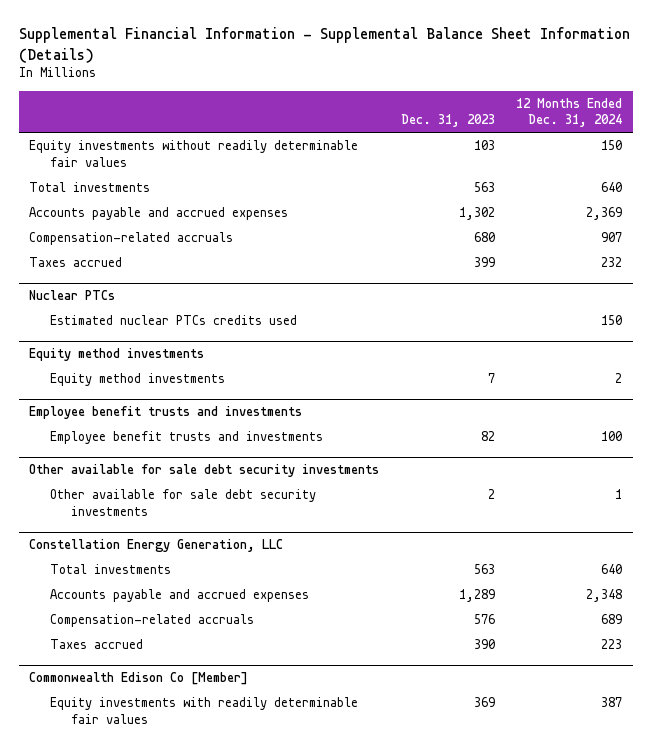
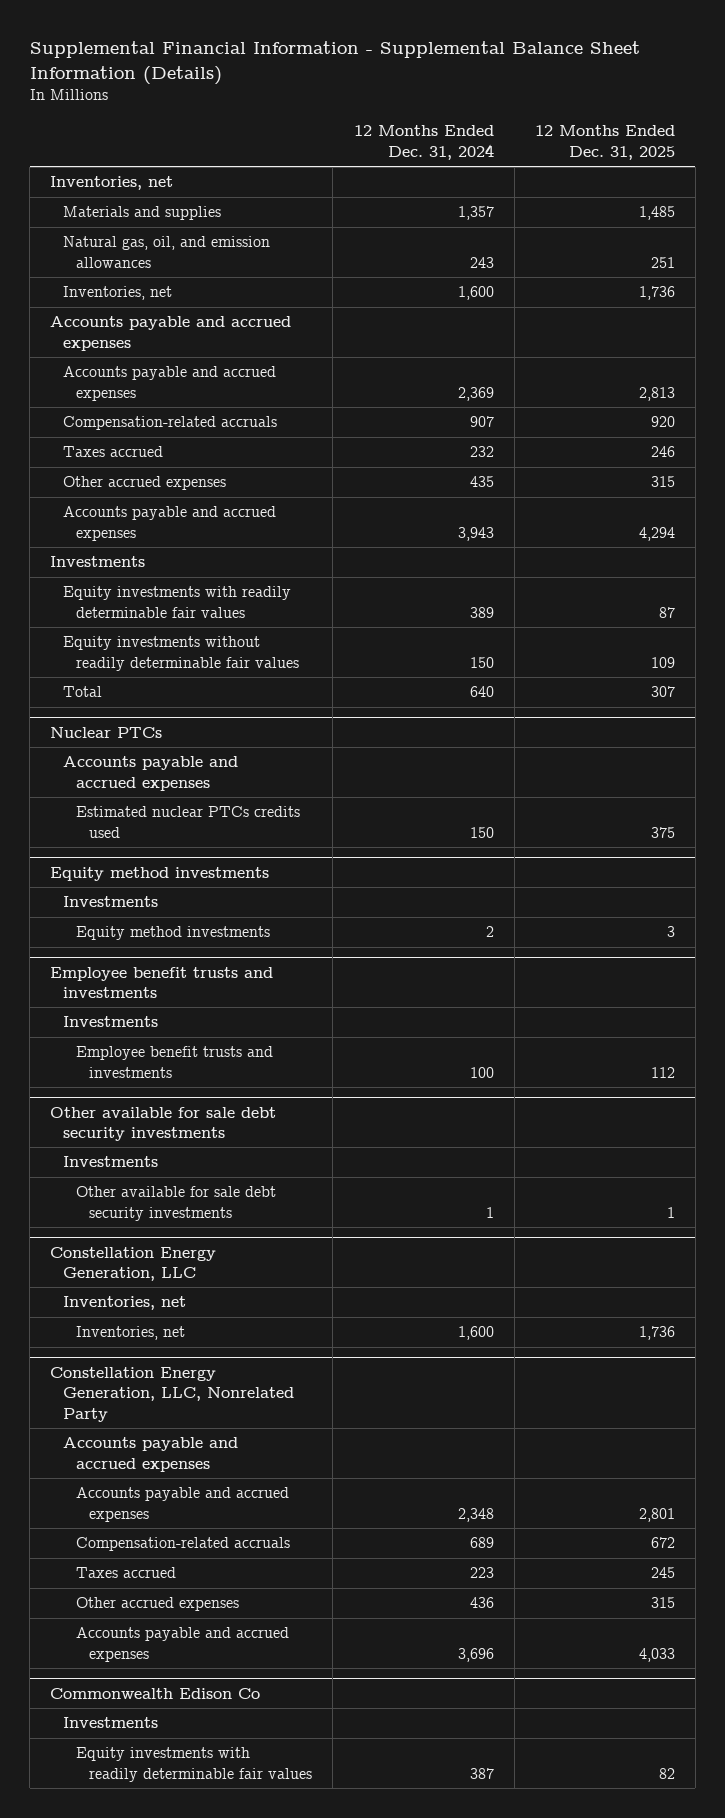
- | Dec. 31, 2023 | 12 Months Ended Dec. 31, 2024
+ | 12 Months Ended Dec. 31, 2024 | 12 Months Ended Dec. 31, 2025
- Total investments | 563 | 640
+ Inventories, net
+ Materials and supplies | 1,357 | 1,485
+ Natural gas, oil, and emission allowances | 243 | 251
+ Inventories, net | 1,600 | 1,736
+ Accounts payable and accrued expenses
+ Other accrued expenses | 435 | 315
+ Accounts payable and accrued expenses | 3,943 | 4,294
+ Investments
+ Equity investments with readily determinable fair values | 389 | 87
moved down: Equity investments without readily determinable fair values | 150 | 109
+ Total | 640 | 307
@ Nuclear PTCs
+ Accounts payable and accrued expenses
@ Equity method investments
+ Investments
@ Employee benefit trusts and investments
+ Investments
@ Other available for sale debt security investments
+ Investments
@ Constellation Energy Generation, LLC
- Total investments | 563 | 640
+ Inventories, net
+ Inventories, net | 1,600 | 1,736
+ Constellation Energy Generation, LLC, Nonrelated Party
+ Accounts payable and accrued expenses
- Commonwealth Edison Co [Member]
+ Other accrued expenses | 436 | 315
+ Accounts payable and accrued expenses | 3,696 | 4,033
+ Commonwealth Edison Co
+ Investments

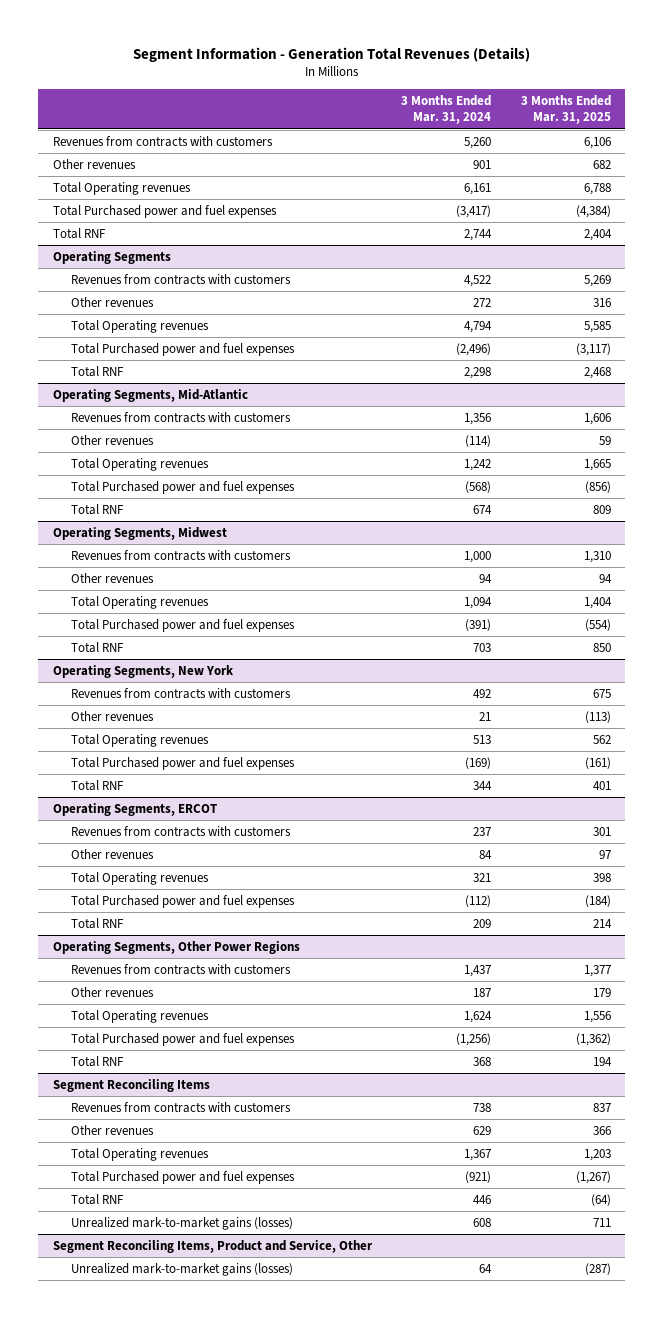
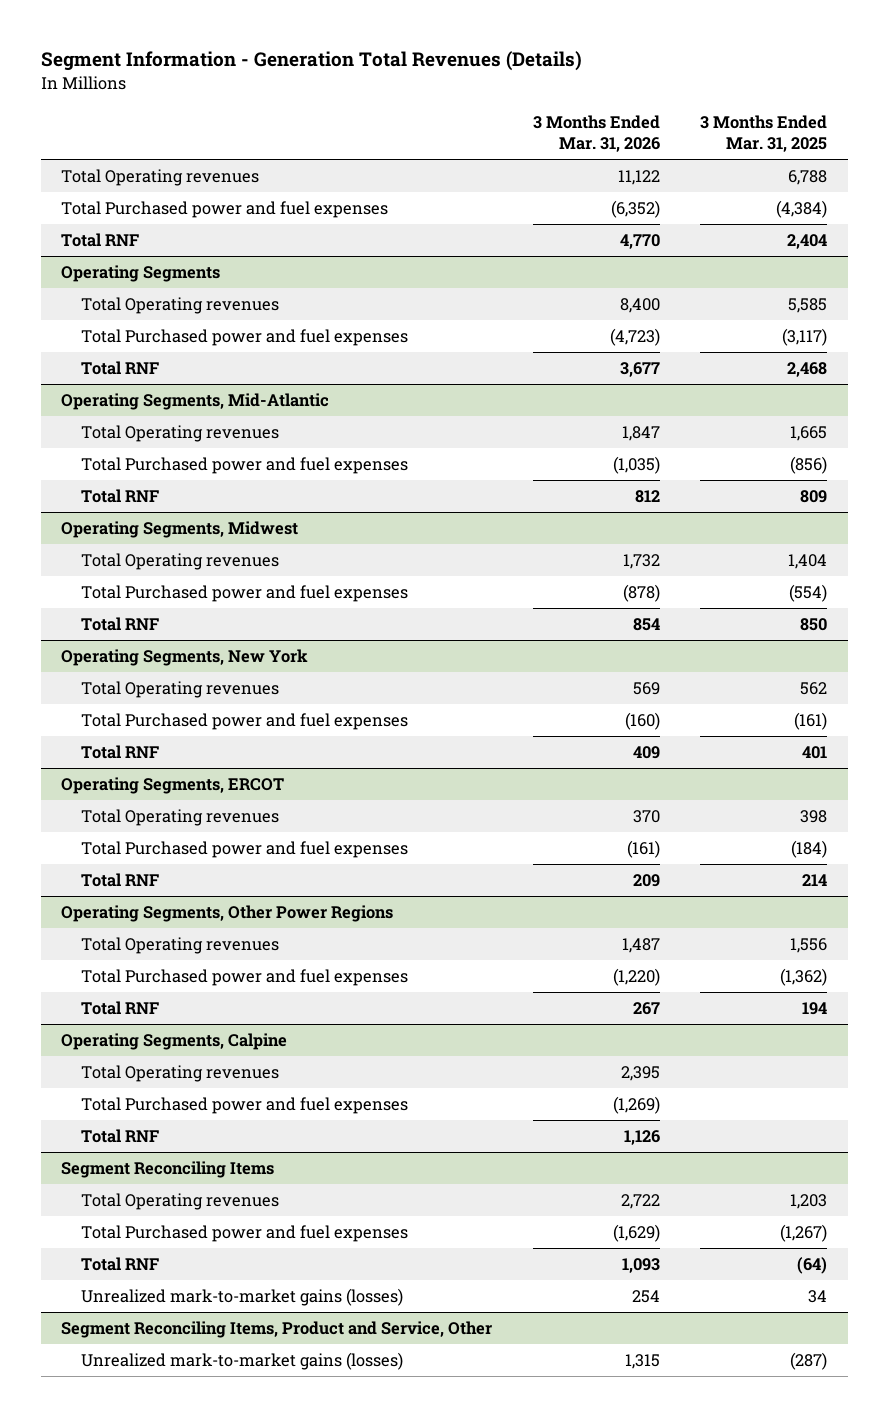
- | 3 Months Ended Mar. 31, 2024 | 3 Months Ended Mar. 31, 2025
+ | 3 Months Ended Mar. 31, 2026 | 3 Months Ended Mar. 31, 2025
- Revenues from contracts with customers | 5,260 | 6,106
- Other revenues | 901 | 682
@ Operating Segments
- Revenues from contracts with customers | 4,522 | 5,269
- Other revenues | 272 | 316
@ Operating Segments, Mid-Atlantic
- Revenues from contracts with customers | 1,356 | 1,606
- Other revenues | (114) | 59
@ Operating Segments, Midwest
- Revenues from contracts with customers | 1,000 | 1,310
- Other revenues | 94 | 94
@ Operating Segments, New York
- Revenues from contracts with customers | 492 | 675
- Other revenues | 21 | (113)
@ Operating Segments, ERCOT
- Revenues from contracts with customers | 237 | 301
- Other revenues | 84 | 97
@ Operating Segments, Other Power Regions
- Revenues from contracts with customers | 1,437 | 1,377
- Other revenues | 187 | 179
+ Operating Segments, Calpine
+ Total Operating revenues | 2,395 |
+ Total Purchased power and fuel expenses | (1,269) |
+ Total RNF | 1,126 |
@ Segment Reconciling Items
- Revenues from contracts with customers | 738 | 837
- Other revenues | 629 | 366
- Unrealized mark-to-market gains (losses) | 608 | 711
+ Unrealized mark-to-market gains (losses) | 254 | 34

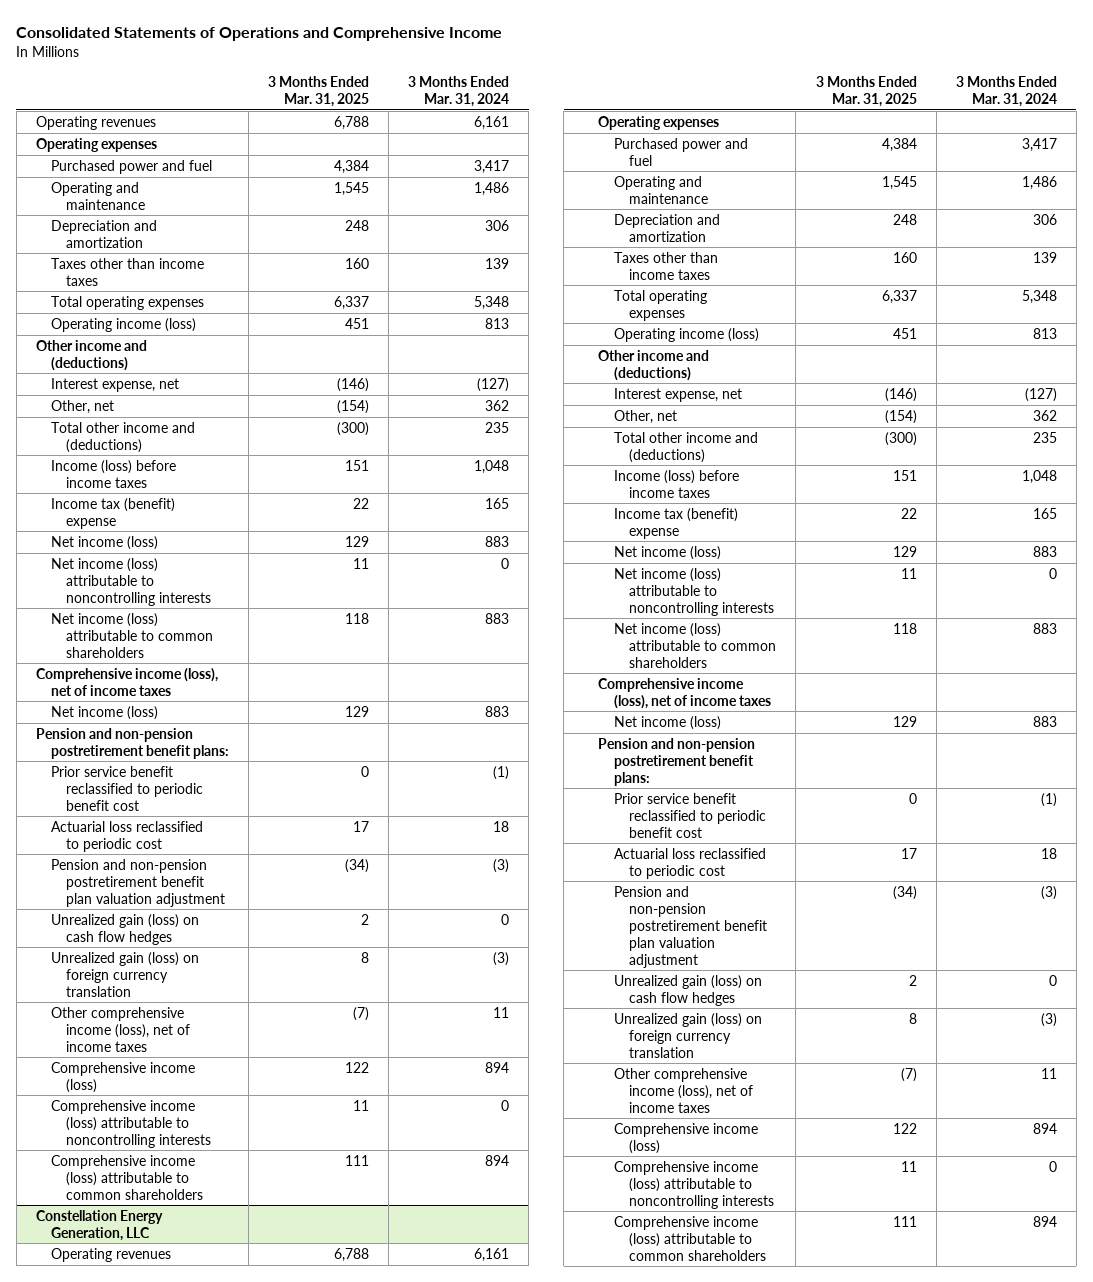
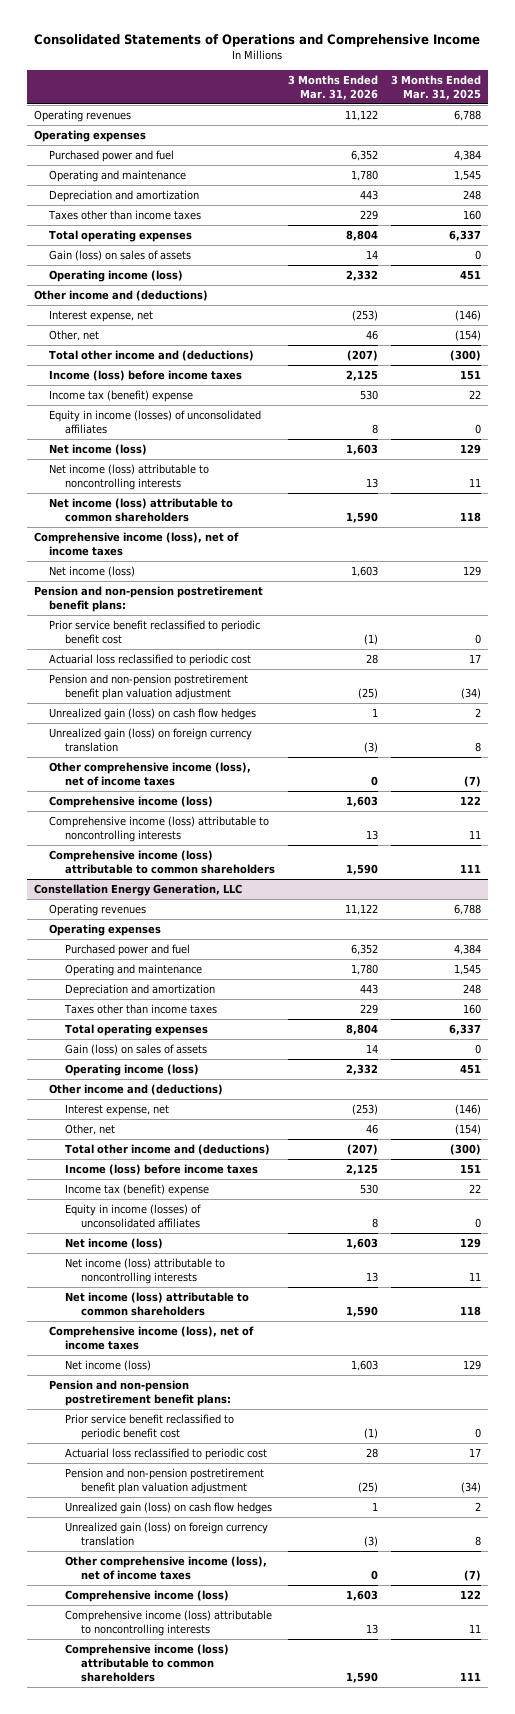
- | 3 Months Ended Mar. 31, 2025 | 3 Months Ended Mar. 31, 2024
+ | 3 Months Ended Mar. 31, 2026 | 3 Months Ended Mar. 31, 2025
+ Gain (loss) on sales of assets | 14 | 0
+ Equity in income (losses) of unconsolidated affiliates | 8 | 0
@ Constellation Energy Generation, LLC
+ Gain (loss) on sales of assets | 14 | 0
+ Equity in income (losses) of unconsolidated affiliates | 8 | 0

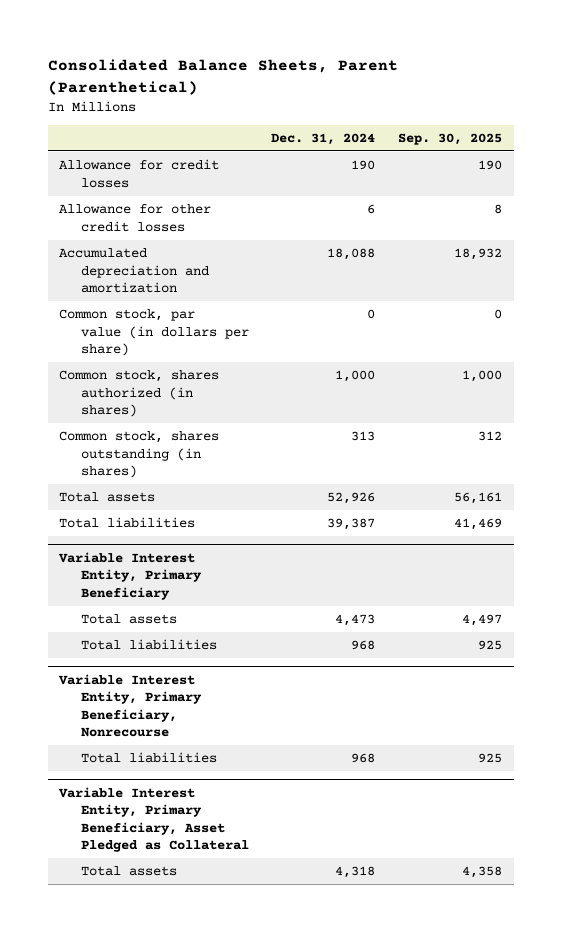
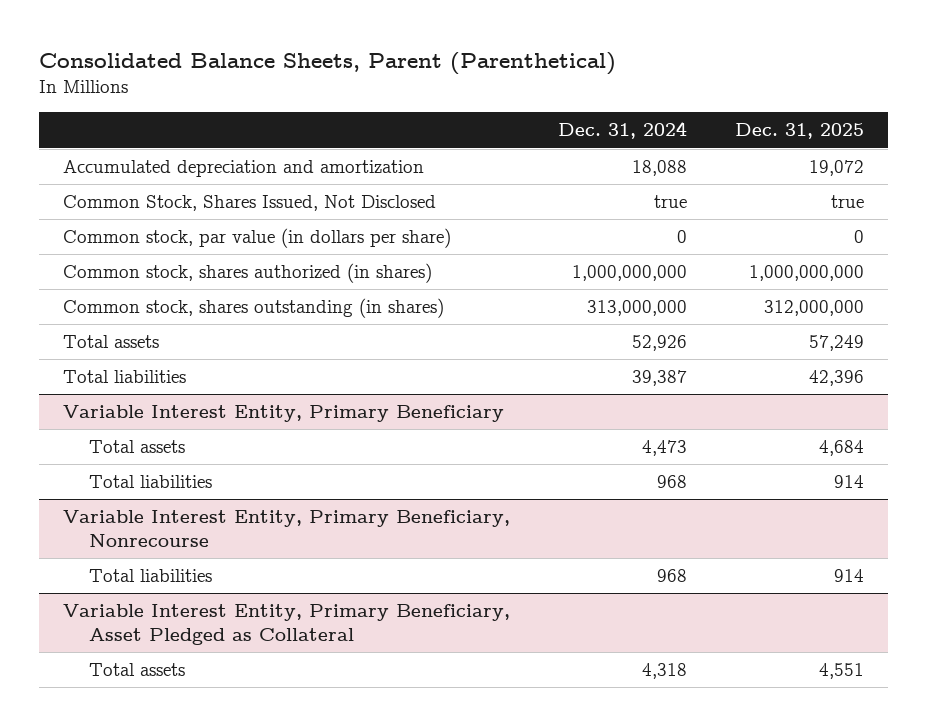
- | Dec. 31, 2024 | Sep. 30, 2025
+ | Dec. 31, 2024 | Dec. 31, 2025
- Allowance for credit losses | 190 | 190
- Allowance for other credit losses | 6 | 8
+ Common Stock, Shares Issued, Not Disclosed | true | true
- Common stock, shares authorized (in shares) | 1,000 | 1,000
- Common stock, shares outstanding (in shares) | 313 | 312
+ Common stock, shares authorized (in shares) | 1,000,000,000 | 1,000,000,000
+ Common stock, shares outstanding (in shares) | 313,000,000 | 312,000,000

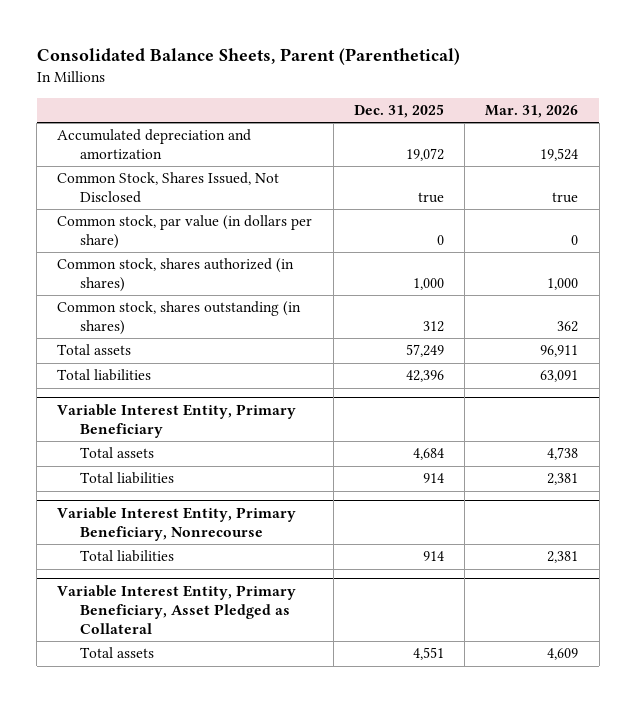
- | Dec. 31, 2024 | Dec. 31, 2025
+ | Dec. 31, 2025 | Mar. 31, 2026
- Common stock, shares authorized (in shares) | 1,000,000,000 | 1,000,000,000
- Common stock, shares outstanding (in shares) | 313,000,000 | 312,000,000
+ Common stock, shares authorized (in shares) | 1,000 | 1,000
+ Common stock, shares outstanding (in shares) | 312 | 362

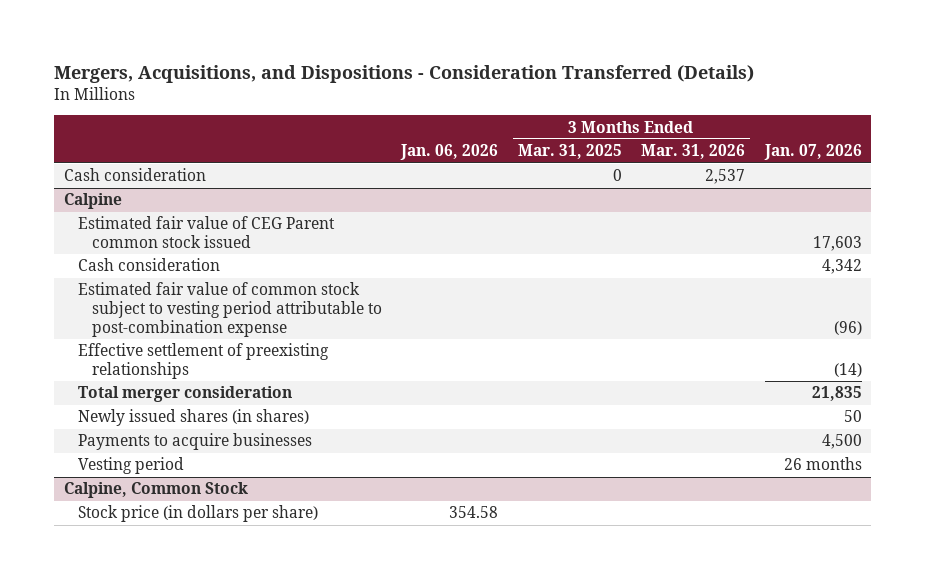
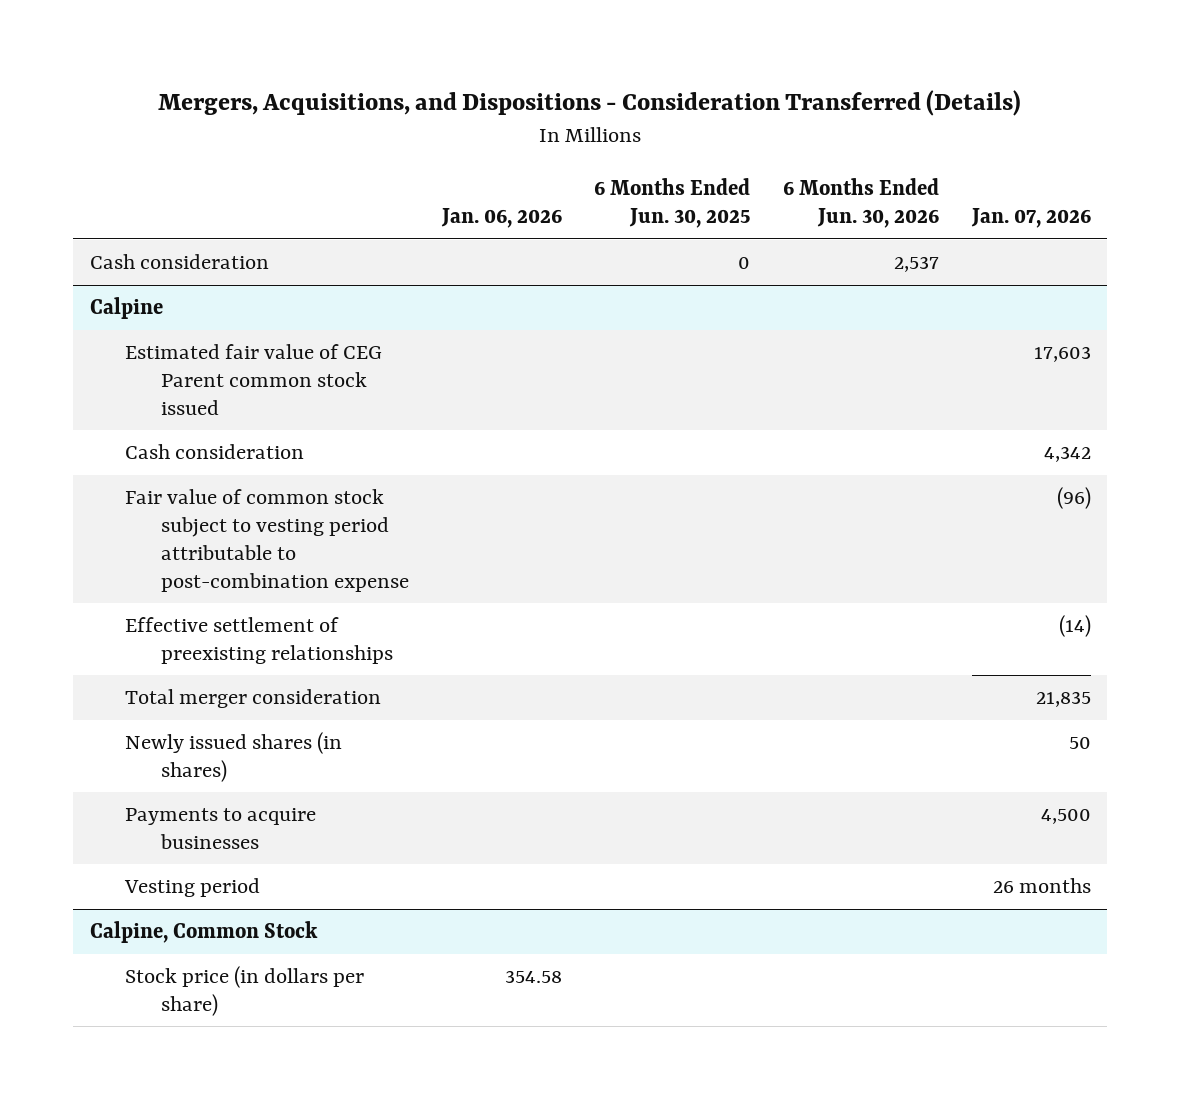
- | Jan. 06, 2026 | 3 Months Ended Mar. 31, 2025 | 3 Months Ended Mar. 31, 2026 | Jan. 07, 2026
+ | Jan. 06, 2026 | 6 Months Ended Jun. 30, 2025 | 6 Months Ended Jun. 30, 2026 | Jan. 07, 2026
@ Calpine
- Estimated fair value of common stock subject to vesting period attributable to post-combination expense | | | | (96)
+ Fair value of common stock subject to vesting period attributable to post-combination expense | | | | (96)

